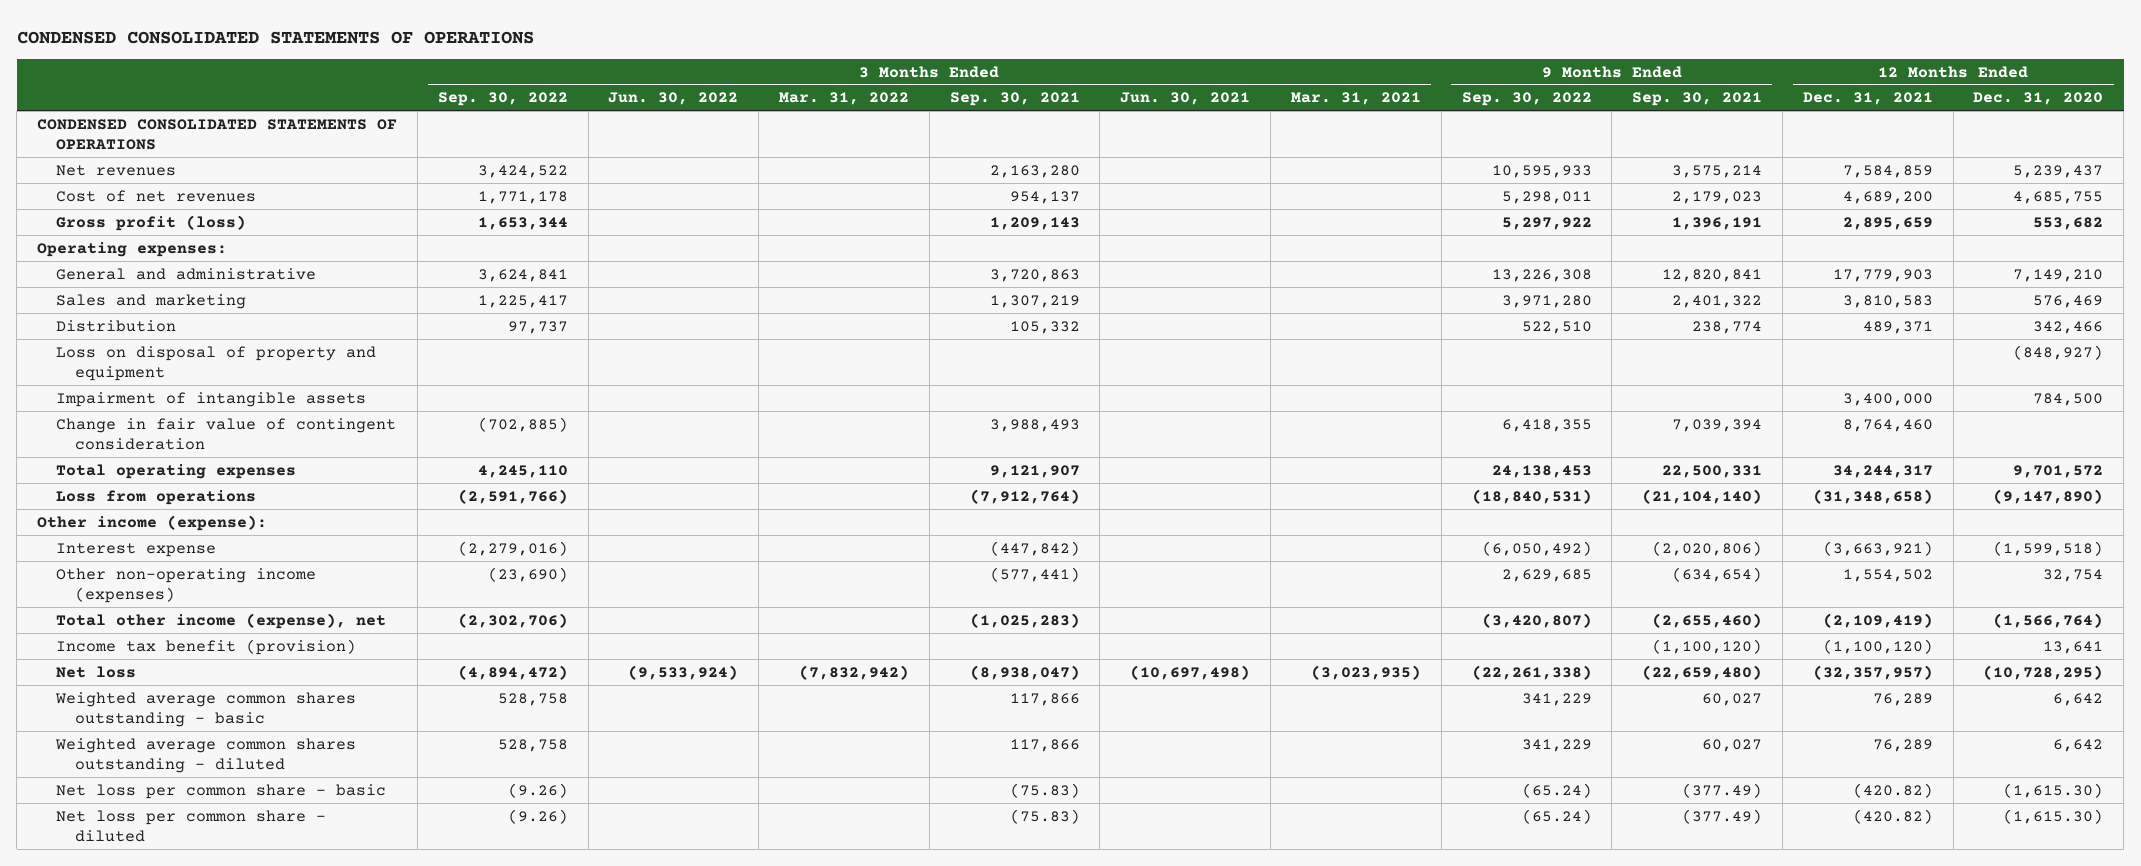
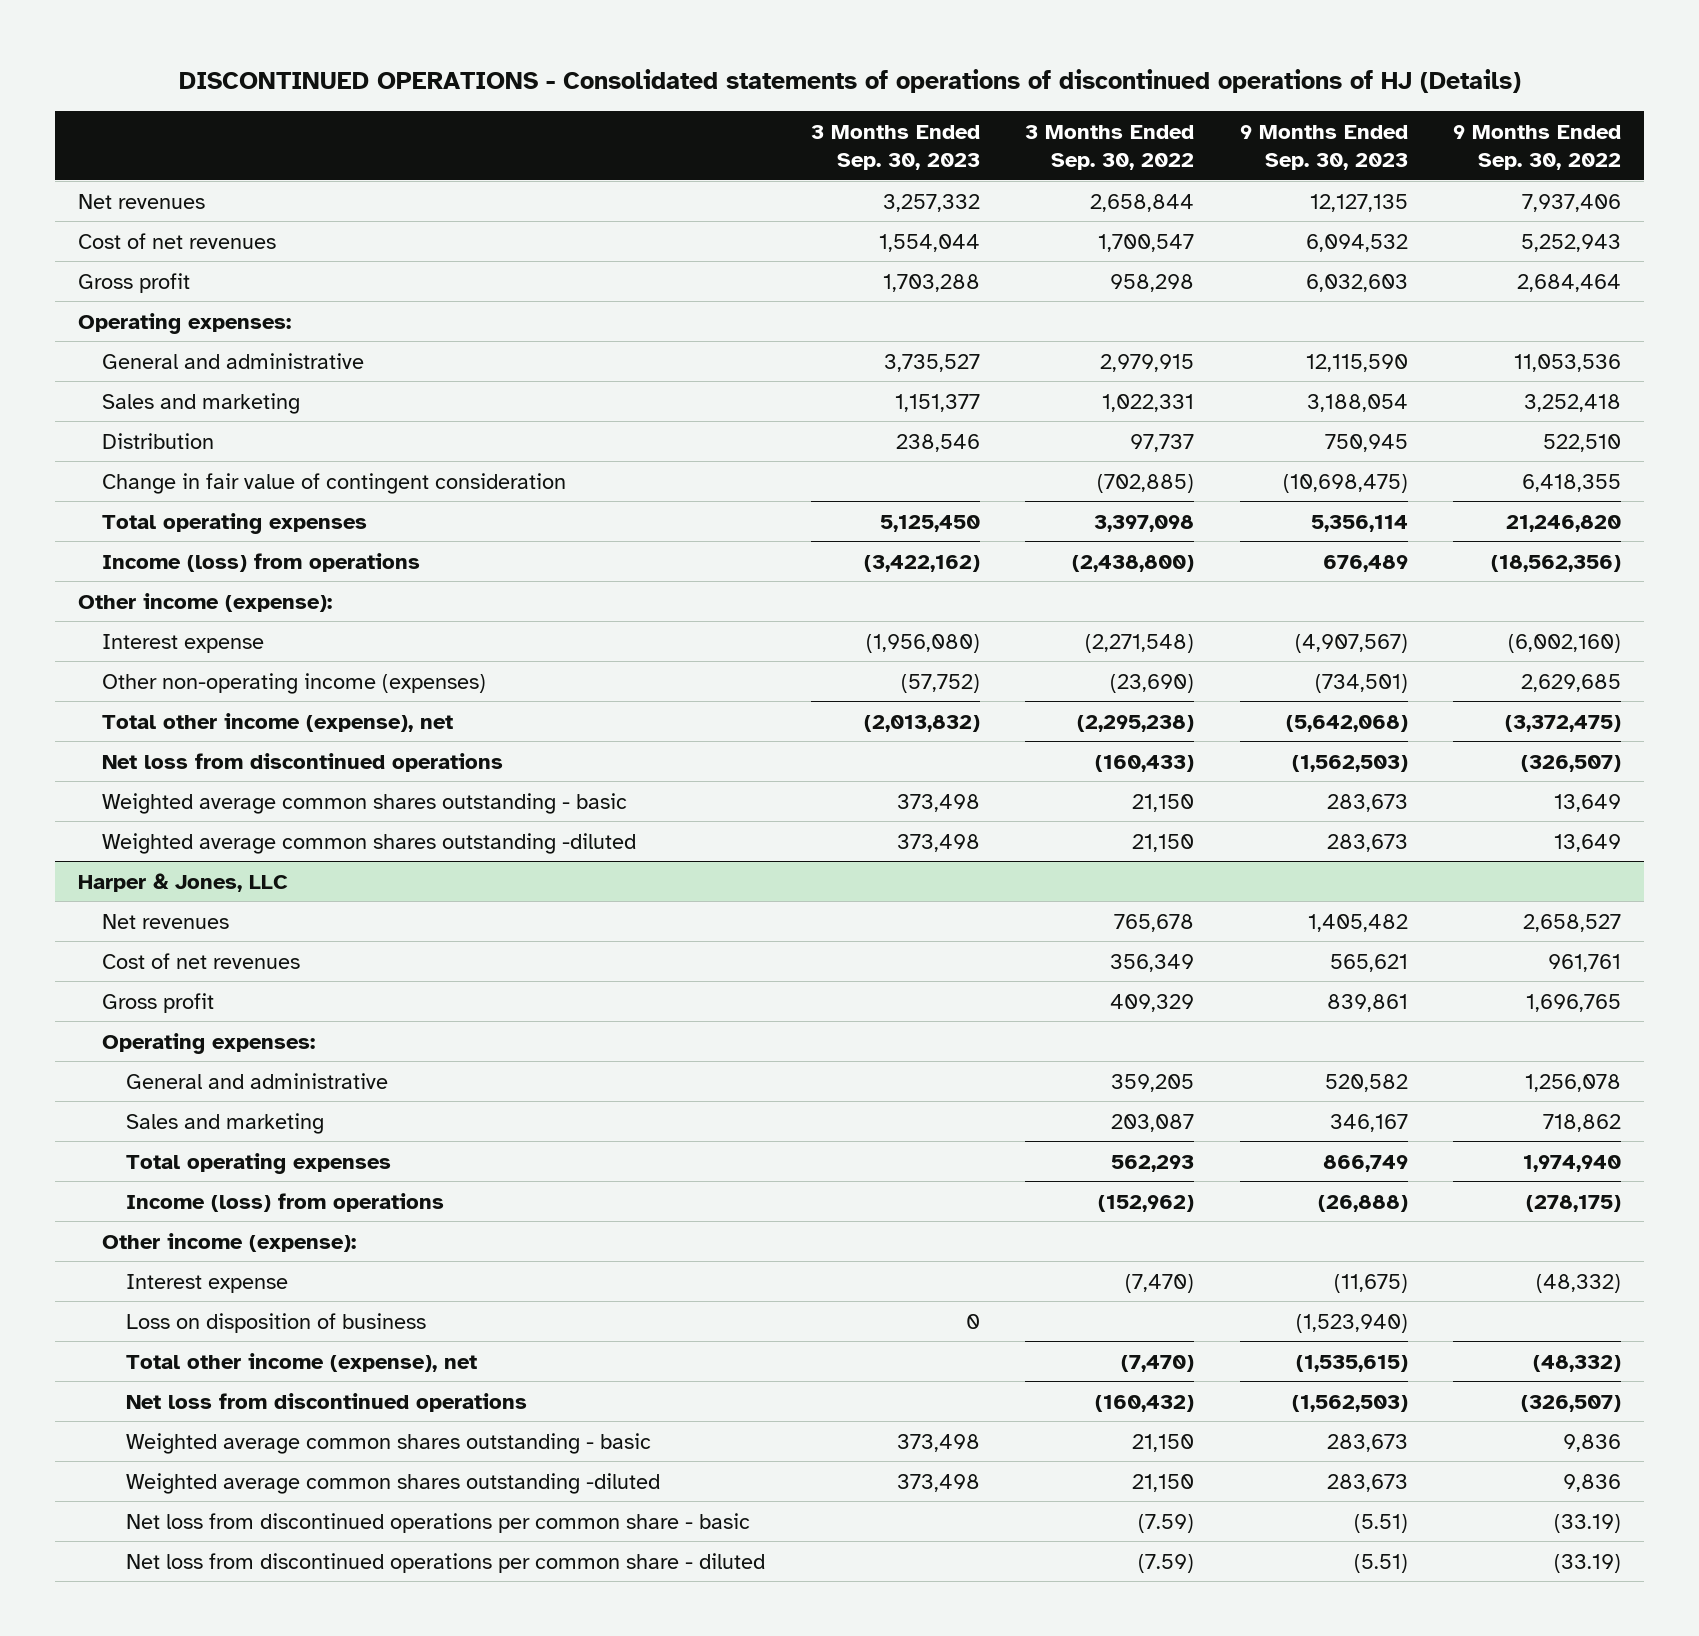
- CONDENSED CONSOLIDATED STATEMENTS OF OPERATIONS
+ DISCONTINUED OPERATIONS - Consolidated statements of operations of discontinued operations of HJ (Details)
- | 3 Months Ended Sep. 30, 2022 | 3 Months Ended Jun. 30, 2022 | 3 Months Ended Mar. 31, 2022 | 3 Months Ended Sep. 30, 2021 | 3 Months Ended Jun. 30, 2021 | 3 Months Ended Mar. 31, 2021 | 9 Months Ended Sep. 30, 2022 | 9 Months Ended Sep. 30, 2021 | 12 Months Ended Dec. 31, 2021 | 12 Months Ended Dec. 31, 2020
+ | 3 Months Ended Sep. 30, 2023 | 3 Months Ended Sep. 30, 2022 | 9 Months Ended Sep. 30, 2023 | 9 Months Ended Sep. 30, 2022
- CONDENSED CONSOLIDATED STATEMENTS OF OPERATIONS
- Net revenues | 3,424,522 | | | 2,163,280 | | | 10,595,933 | 3,575,214 | 7,584,859 | 5,239,437
- Cost of net revenues | 1,771,178 | | | 954,137 | | | 5,298,011 | 2,179,023 | 4,689,200 | 4,685,755
- Gross profit (loss) | 1,653,344 | | | 1,209,143 | | | 5,297,922 | 1,396,191 | 2,895,659 | 553,682
+ Net revenues | 3,257,332 | 2,658,844 | 12,127,135 | 7,937,406
+ Cost of net revenues | 1,554,044 | 1,700,547 | 6,094,532 | 5,252,943
+ Gross profit | 1,703,288 | 958,298 | 6,032,603 | 2,684,464
- General and administrative | 3,624,841 | | | 3,720,863 | | | 13,226,308 | 12,820,841 | 17,779,903 | 7,149,210
- Sales and marketing | 1,225,417 | | | 1,307,219 | | | 3,971,280 | 2,401,322 | 3,810,583 | 576,469
+ General and administrative | 3,735,527 | 2,979,915 | 12,115,590 | 11,053,536
+ Sales and marketing | 1,151,377 | 1,022,331 | 3,188,054 | 3,252,418
- Loss on disposal of property and equipment | | | | | | | | | | (848,927)
- Impairment of intangible assets | | | | | | | | | 3,400,000 | 784,500
- Total operating expenses | 4,245,110 | | | 9,121,907 | | | 24,138,453 | 22,500,331 | 34,244,317 | 9,701,572
- Loss from operations | (2,591,766) | | | (7,912,764) | | | (18,840,531) | (21,104,140) | (31,348,658) | (9,147,890)
+ Total operating expenses | 5,125,450 | 3,397,098 | 5,356,114 | 21,246,820
+ Income (loss) from operations | (3,422,162) | (2,438,800) | 676,489 | (18,562,356)
- Interest expense | (2,279,016) | | | (447,842) | | | (6,050,492) | (2,020,806) | (3,663,921) | (1,599,518)
+ Interest expense | (1,956,080) | (2,271,548) | (4,907,567) | (6,002,160)
- Total other income (expense), net | (2,302,706) | | | (1,025,283) | | | (3,420,807) | (2,655,460) | (2,109,419) | (1,566,764)
- Income tax benefit (provision) | | | | | | | | (1,100,120) | (1,100,120) | 13,641
- Net loss | (4,894,472) | (9,533,924) | (7,832,942) | (8,938,047) | (10,697,498) | (3,023,935) | (22,261,338) | (22,659,480) | (32,357,957) | (10,728,295)
- Weighted average common shares outstanding - basic | 528,758 | | | 117,866 | | | 341,229 | 60,027 | 76,289 | 6,642
- Weighted average common shares outstanding - diluted | 528,758 | | | 117,866 | | | 341,229 | 60,027 | 76,289 | 6,642
- Net loss per common share - basic | (9.26) | | | (75.83) | | | (65.24) | (377.49) | (420.82) | (1,615.30)
- Net loss per common share - diluted | (9.26) | | | (75.83) | | | (65.24) | (377.49) | (420.82) | (1,615.30)
+ Total other income (expense), net | (2,013,832) | (2,295,238) | (5,642,068) | (3,372,475)
+ Net loss from discontinued operations | | (160,433) | (1,562,503) | (326,507)
+ Weighted average common shares outstanding - basic | 373,498 | 21,150 | 283,673 | 13,649
+ Weighted average common shares outstanding -diluted | 373,498 | 21,150 | 283,673 | 13,649
+ Harper & Jones, LLC
+ Net revenues | | 765,678 | 1,405,482 | 2,658,527
+ Cost of net revenues | | 356,349 | 565,621 | 961,761
+ Gross profit | | 409,329 | 839,861 | 1,696,765
+ Operating expenses:
+ General and administrative | | 359,205 | 520,582 | 1,256,078
+ Sales and marketing | | 203,087 | 346,167 | 718,862
+ Total operating expenses | | 562,293 | 866,749 | 1,974,940
+ Income (loss) from operations | | (152,962) | (26,888) | (278,175)
+ Other income (expense):
+ Interest expense | | (7,470) | (11,675) | (48,332)
+ Loss on disposition of business | 0 | | (1,523,940) |
+ Total other income (expense), net | | (7,470) | (1,535,615) | (48,332)
+ Net loss from discontinued operations | | (160,432) | (1,562,503) | (326,507)
+ Weighted average common shares outstanding - basic | 373,498 | 21,150 | 283,673 | 9,836
+ Weighted average common shares outstanding -diluted | 373,498 | 21,150 | 283,673 | 9,836
+ Net loss from discontinued operations per common share - basic | | (7.59) | (5.51) | (33.19)
+ Net loss from discontinued operations per common share - diluted | | (7.59) | (5.51) | (33.19)

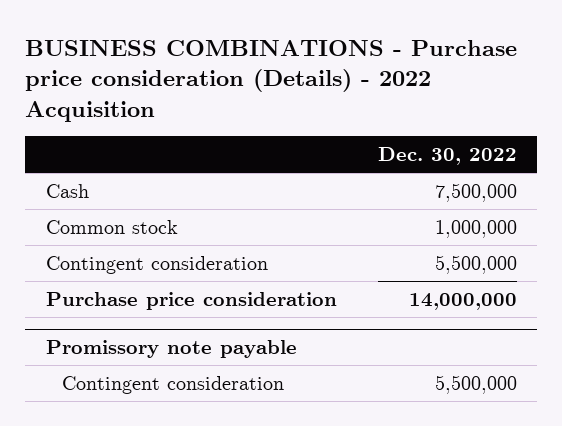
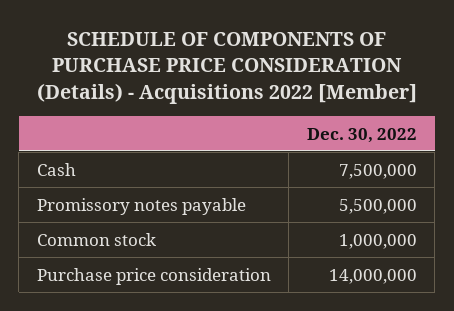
- BUSINESS COMBINATIONS - Purchase price consideration (Details) - 2022 Acquisition
+ SCHEDULE OF COMPONENTS OF PURCHASE PRICE CONSIDERATION (Details) - Acquisitions 2022 [Member]
+ Promissory notes payable | 5,500,000
- Contingent consideration | 5,500,000
- Promissory note payable
- Contingent consideration | 5,500,000

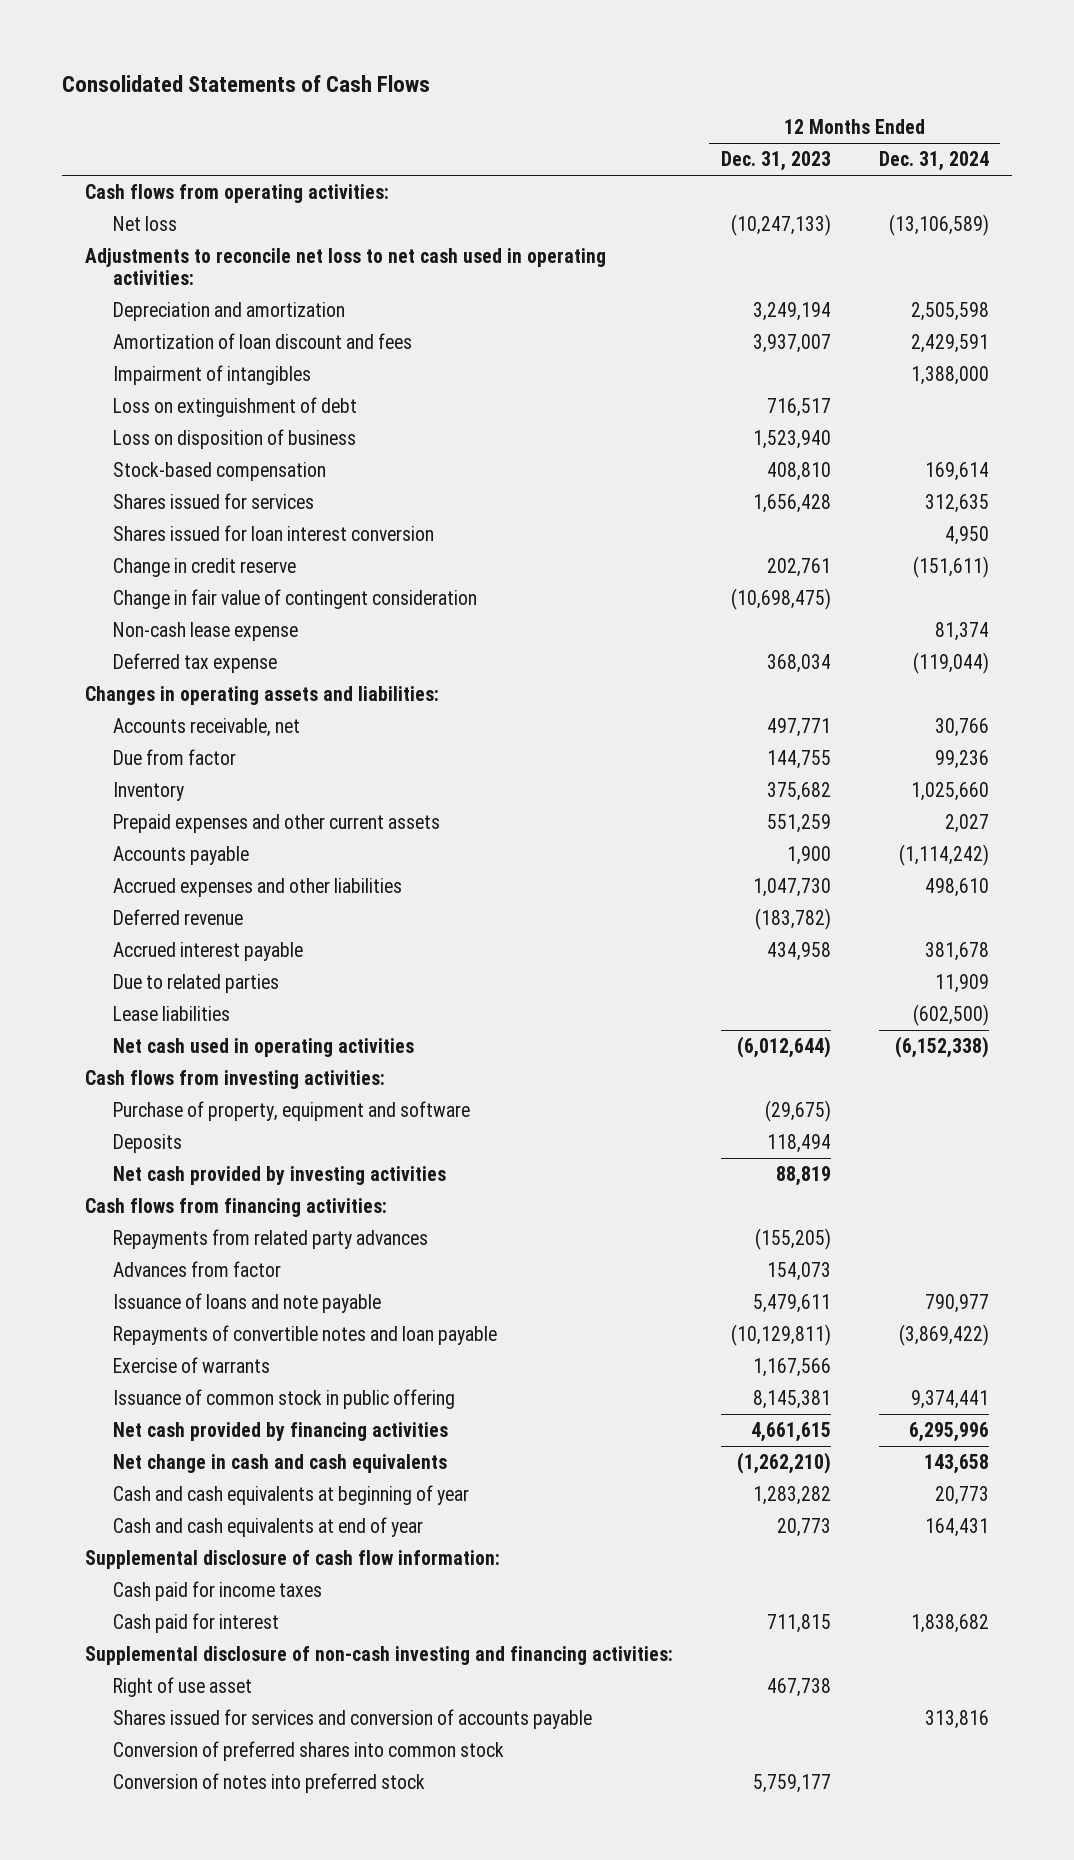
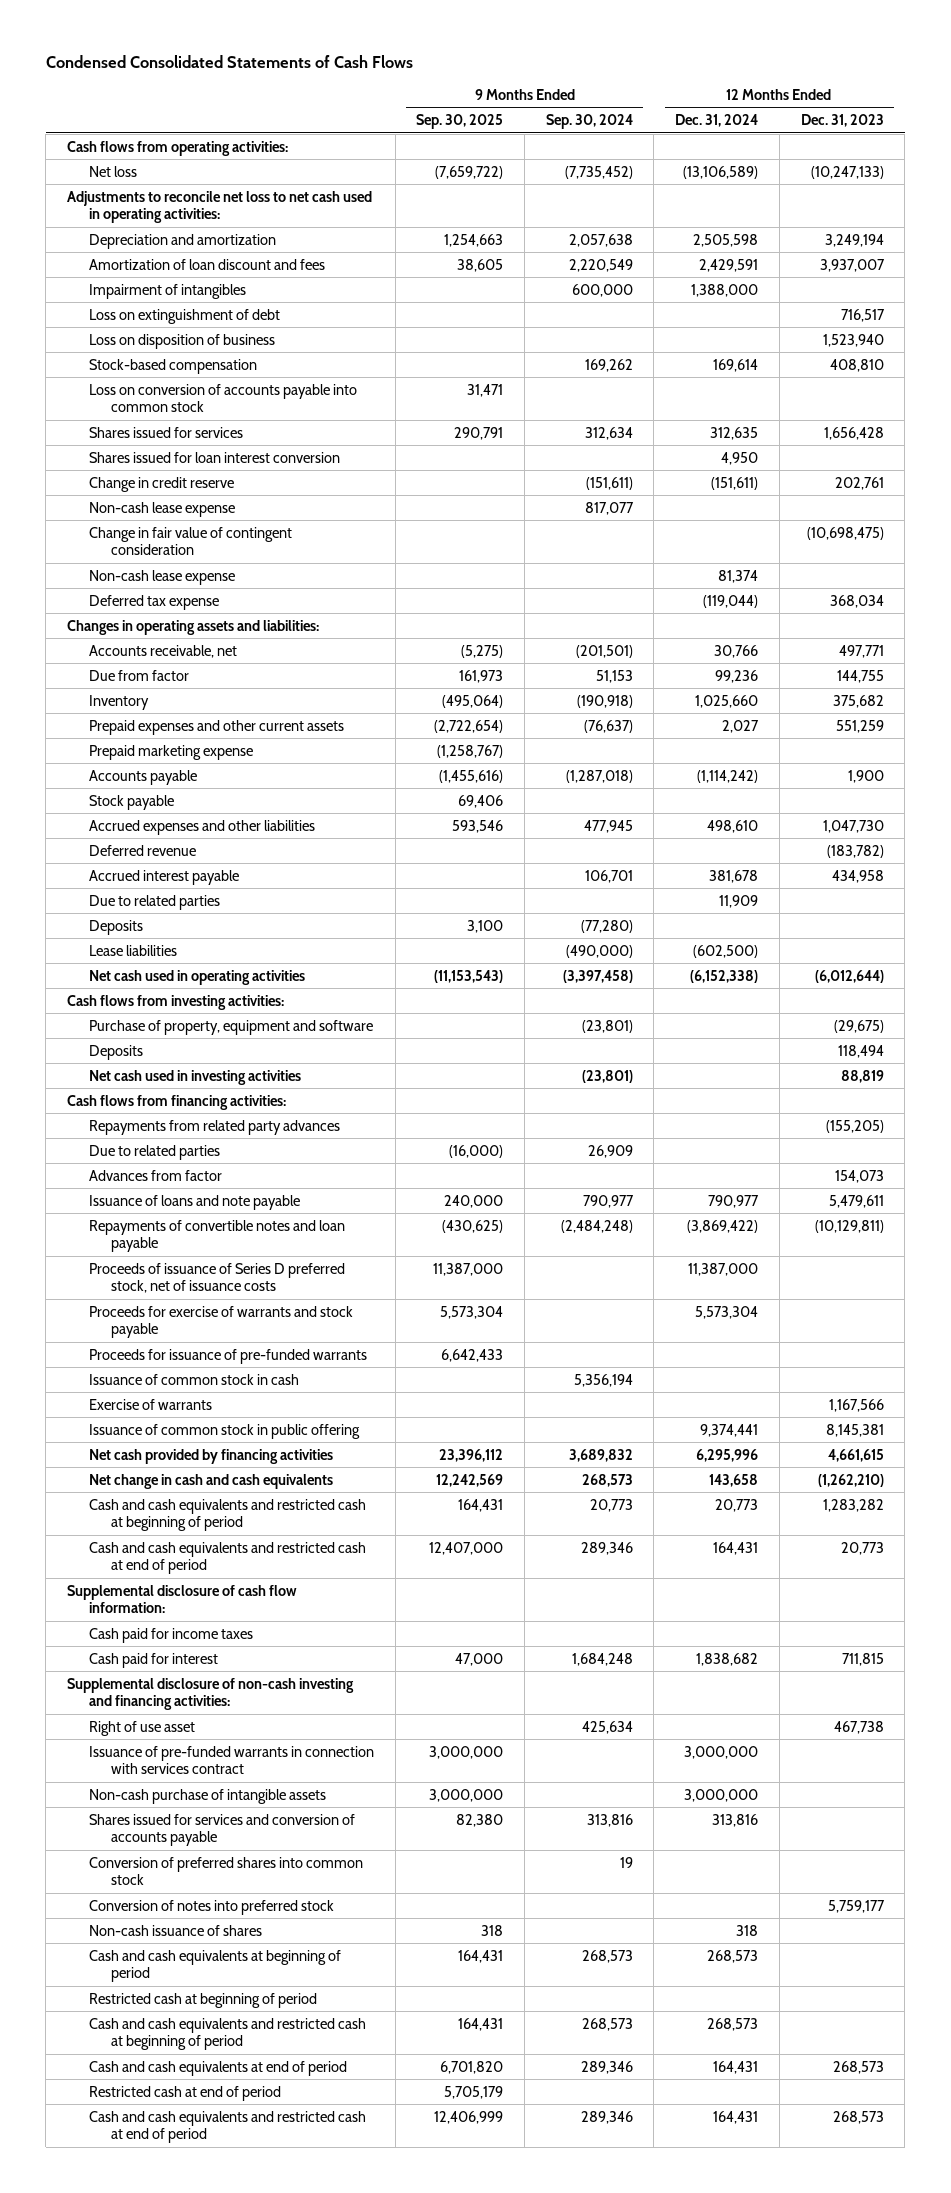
- Consolidated Statements of Cash Flows
+ Condensed Consolidated Statements of Cash Flows
- | 12 Months Ended Dec. 31, 2023 | 12 Months Ended Dec. 31, 2024
+ | 9 Months Ended Sep. 30, 2025 | 9 Months Ended Sep. 30, 2024 | 12 Months Ended Dec. 31, 2024 | 12 Months Ended Dec. 31, 2023
+ Loss on conversion of accounts payable into common stock | 31,471 | | |
+ Non-cash lease expense | | 817,077 | |
+ Prepaid marketing expense | (1,258,767) | | |
+ Stock payable | 69,406 | | |
+ Deposits | 3,100 | (77,280) | |
- Net cash provided by investing activities | 88,819 |
+ Net cash used in investing activities | | (23,801) | | 88,819
+ Due to related parties | (16,000) | 26,909 | |
+ Proceeds of issuance of Series D preferred stock, net of issuance costs | 11,387,000 | | 11,387,000 |
+ Proceeds for exercise of warrants and stock payable | 5,573,304 | | 5,573,304 |
+ Proceeds for issuance of pre-funded warrants | 6,642,433 | | |
+ Issuance of common stock in cash | | 5,356,194 | |
- Cash and cash equivalents at beginning of year | 1,283,282 | 20,773
- Cash and cash equivalents at end of year | 20,773 | 164,431
+ Cash and cash equivalents and restricted cash at beginning of period | 164,431 | 20,773 | 20,773 | 1,283,282
+ Cash and cash equivalents and restricted cash at end of period | 12,407,000 | 289,346 | 164,431 | 20,773
+ Issuance of pre-funded warrants in connection with services contract | 3,000,000 | | 3,000,000 |
+ Non-cash purchase of intangible assets | 3,000,000 | | 3,000,000 |
+ Non-cash issuance of shares | 318 | | 318 |
+ Cash and cash equivalents at beginning of period | 164,431 | 268,573 | 268,573 |
+ Restricted cash at beginning of period
+ Cash and cash equivalents and restricted cash at beginning of period | 164,431 | 268,573 | 268,573 |
+ Cash and cash equivalents at end of period | 6,701,820 | 289,346 | 164,431 | 268,573
+ Restricted cash at end of period | 5,705,179 | | |
+ Cash and cash equivalents and restricted cash at end of period | 12,406,999 | 289,346 | 164,431 | 268,573

